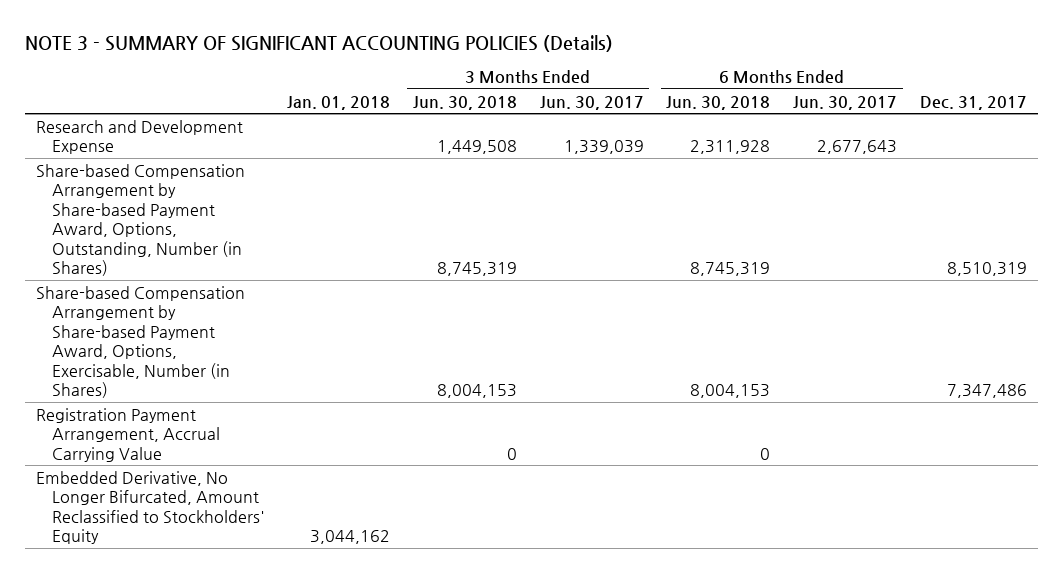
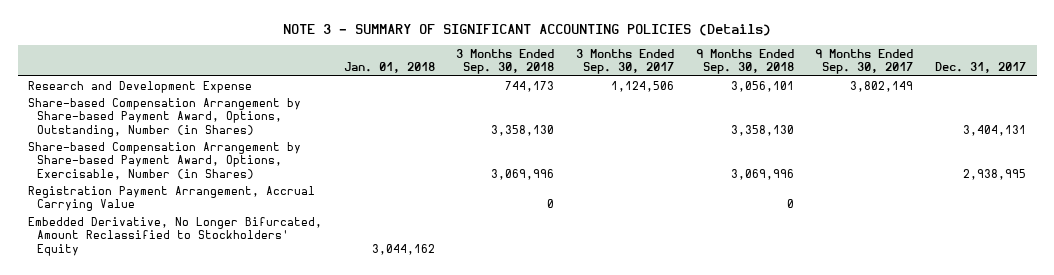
- | Jan. 01, 2018 | 3 Months Ended Jun. 30, 2018 | 3 Months Ended Jun. 30, 2017 | 6 Months Ended Jun. 30, 2018 | 6 Months Ended Jun. 30, 2017 | Dec. 31, 2017
+ | Jan. 01, 2018 | 3 Months Ended Sep. 30, 2018 | 3 Months Ended Sep. 30, 2017 | 9 Months Ended Sep. 30, 2018 | 9 Months Ended Sep. 30, 2017 | Dec. 31, 2017
- Share-based Compensation Arrangement by Share-based Payment Award, Options, Outstanding, Number (in Shares) | | 8,745,319 | | 8,745,319 | | 8,510,319
- Share-based Compensation Arrangement by Share-based Payment Award, Options, Exercisable, Number (in Shares) | | 8,004,153 | | 8,004,153 | | 7,347,486
+ Share-based Compensation Arrangement by Share-based Payment Award, Options, Outstanding, Number (in Shares) | | 3,358,130 | | 3,358,130 | | 3,404,131
+ Share-based Compensation Arrangement by Share-based Payment Award, Options, Exercisable, Number (in Shares) | | 3,069,996 | | 3,069,996 | | 2,938,995

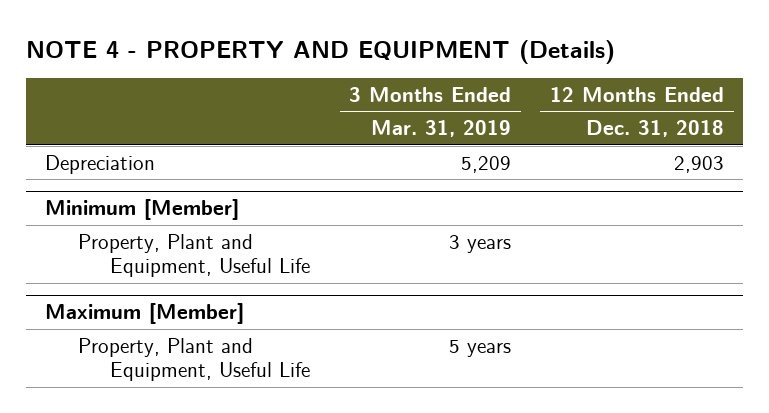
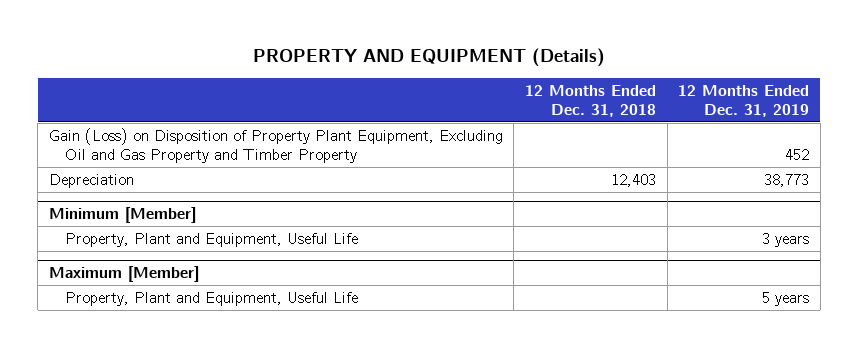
- NOTE 4 - PROPERTY AND EQUIPMENT (Details)
+ PROPERTY AND EQUIPMENT (Details)
- | 3 Months Ended Mar. 31, 2019 | 12 Months Ended Dec. 31, 2018
+ | 12 Months Ended Dec. 31, 2018 | 12 Months Ended Dec. 31, 2019
- Depreciation | 5,209 | 2,903
+ Gain (Loss) on Disposition of Property Plant Equipment, Excluding Oil and Gas Property and Timber Property | | 452
+ Depreciation | 12,403 | 38,773

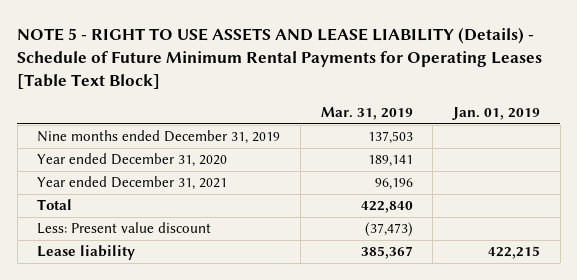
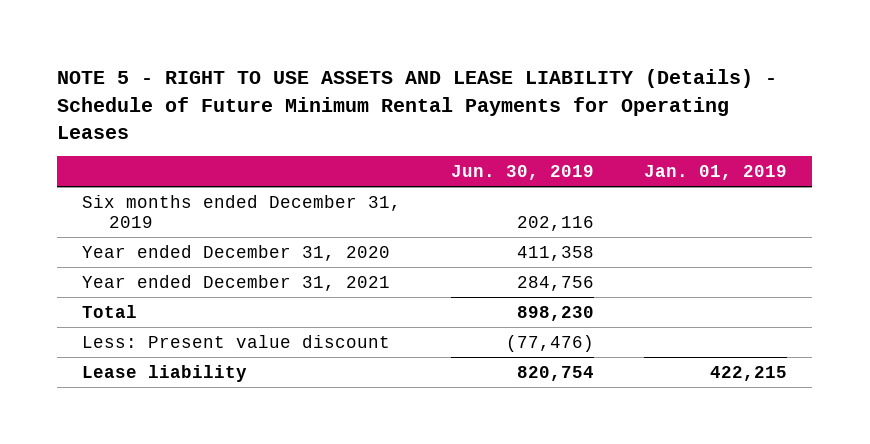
- NOTE 5 - RIGHT TO USE ASSETS AND LEASE LIABILITY (Details) - Schedule of Future Minimum Rental Payments for Operating Leases [Table Text Block]
+ NOTE 5 - RIGHT TO USE ASSETS AND LEASE LIABILITY (Details) - Schedule of Future Minimum Rental Payments for Operating Leases
- | Mar. 31, 2019 | Jan. 01, 2019
+ | Jun. 30, 2019 | Jan. 01, 2019
- Nine months ended December 31, 2019 | 137,503 |
+ Six months ended December 31, 2019 | 202,116 |

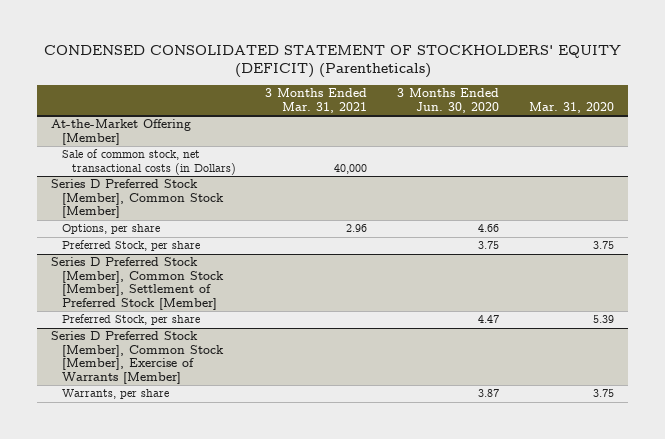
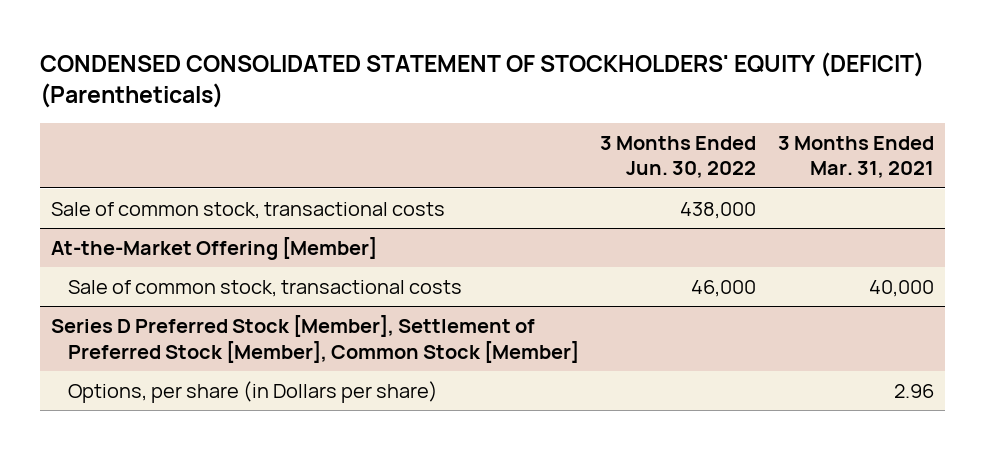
- | 3 Months Ended Mar. 31, 2021 | 3 Months Ended Jun. 30, 2020 | Mar. 31, 2020
+ | 3 Months Ended Jun. 30, 2022 | 3 Months Ended Mar. 31, 2021
+ Sale of common stock, transactional costs | 438,000 |
@ At-the-Market Offering [Member]
- Sale of common stock, net transactional costs (in Dollars) | 40,000 | |
- Series D Preferred Stock [Member], Common Stock [Member]
- Options, per share | 2.96 | 4.66 |
- Preferred Stock, per share | | 3.75 | 3.75
- Series D Preferred Stock [Member], Common Stock [Member], Settlement of Preferred Stock [Member]
- Preferred Stock, per share | | 4.47 | 5.39
- Series D Preferred Stock [Member], Common Stock [Member], Exercise of Warrants [Member]
- Warrants, per share | | 3.87 | 3.75
@ At-the-Market Offering [Member]
+ Sale of common stock, transactional costs | 46,000 | 40,000
+ Series D Preferred Stock [Member], Settlement of Preferred Stock [Member], Common Stock [Member]
+ Options, per share (in Dollars per share) | | 2.96

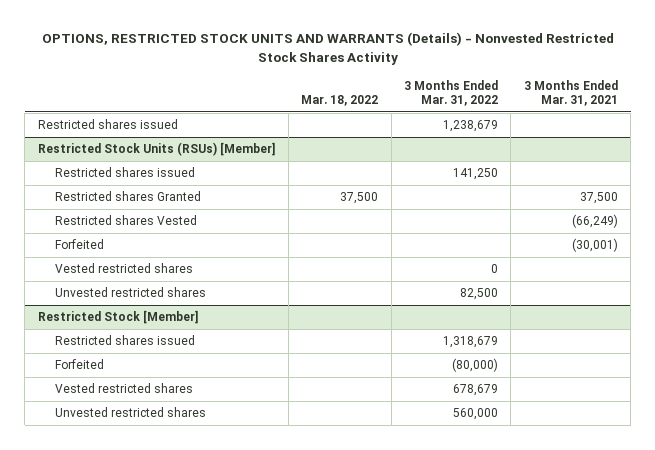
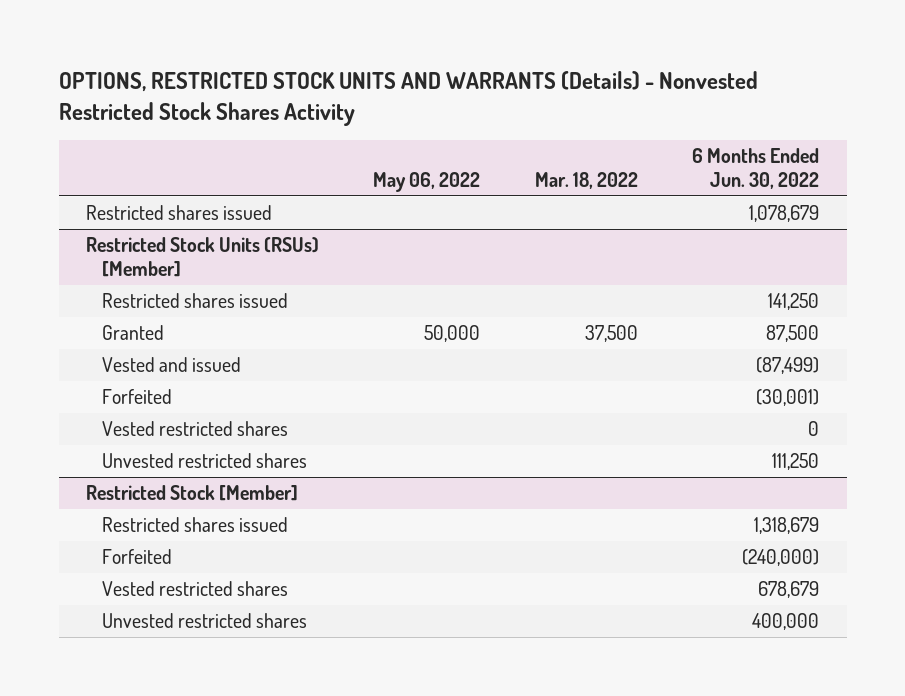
- | Mar. 18, 2022 | 3 Months Ended Mar. 31, 2022 | 3 Months Ended Mar. 31, 2021
+ | May 06, 2022 | Mar. 18, 2022 | 6 Months Ended Jun. 30, 2022
@ Restricted Stock Units (RSUs) [Member]
- Restricted shares Granted | 37,500 | | 37,500
- Restricted shares Vested | | | (66,249)
+ Granted | 50,000 | 37,500 | 87,500
+ Vested and issued | | | (87,499)

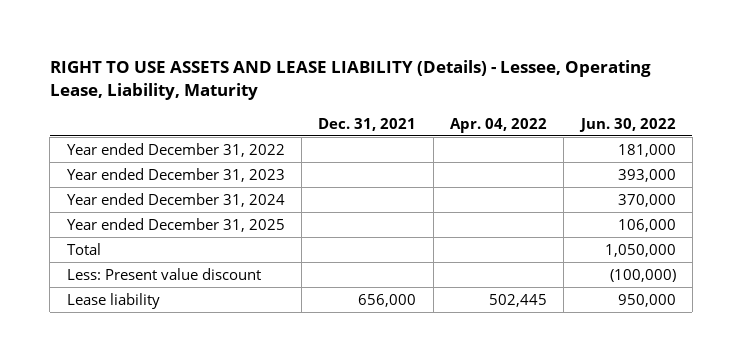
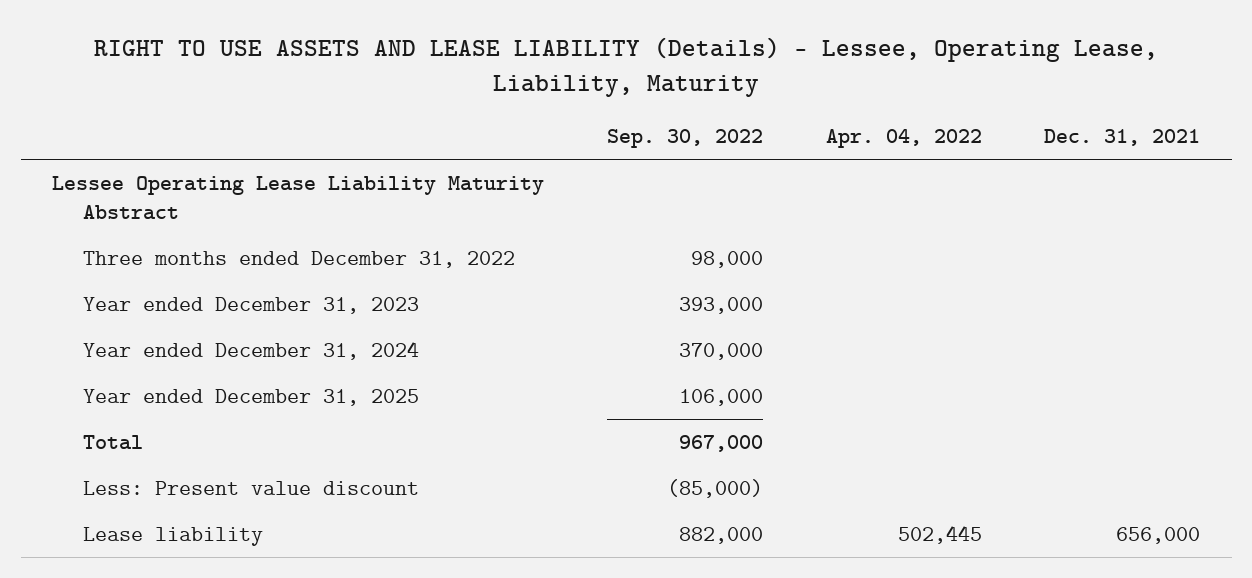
- | Dec. 31, 2021 | Apr. 04, 2022 | Jun. 30, 2022
+ | Sep. 30, 2022 | Apr. 04, 2022 | Dec. 31, 2021
- Year ended December 31, 2022 | | | 181,000
+ Lessee Operating Lease Liability Maturity Abstract
+ Three months ended December 31, 2022 | 98,000 | |

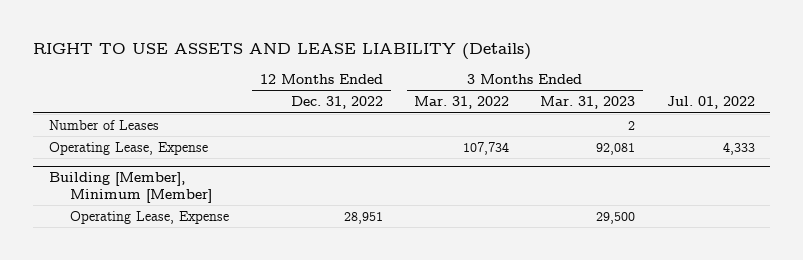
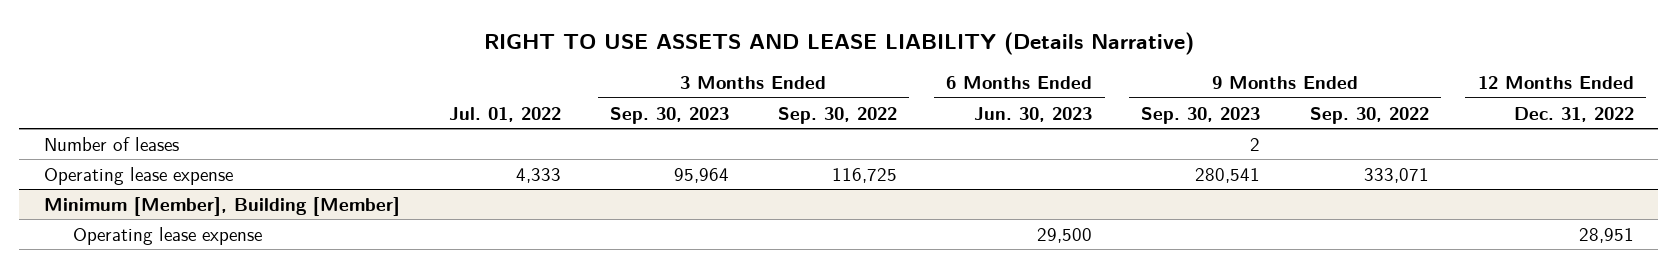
- RIGHT TO USE ASSETS AND LEASE LIABILITY (Details)
+ RIGHT TO USE ASSETS AND LEASE LIABILITY (Details Narrative)
- | 12 Months Ended Dec. 31, 2022 | 3 Months Ended Mar. 31, 2022 | 3 Months Ended Mar. 31, 2023 | Jul. 01, 2022
+ | Jul. 01, 2022 | 3 Months Ended Sep. 30, 2023 | 3 Months Ended Sep. 30, 2022 | 6 Months Ended Jun. 30, 2023 | 9 Months Ended Sep. 30, 2023 | 9 Months Ended Sep. 30, 2022 | 12 Months Ended Dec. 31, 2022
- Number of Leases | | | 2 |
- Operating Lease, Expense | | 107,734 | 92,081 | 4,333
- Building [Member], Minimum [Member]
- Operating Lease, Expense | 28,951 | | 29,500 |
+ Number of leases | | | | | 2 | |
+ Operating lease expense | 4,333 | 95,964 | 116,725 | | 280,541 | 333,071 |
+ Minimum [Member], Building [Member]
+ Operating lease expense | | | | 29,500 | | | 28,951

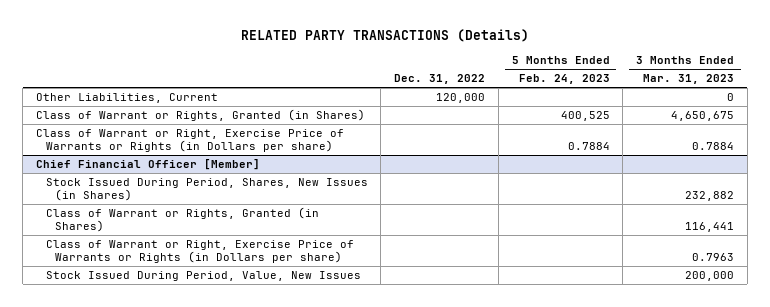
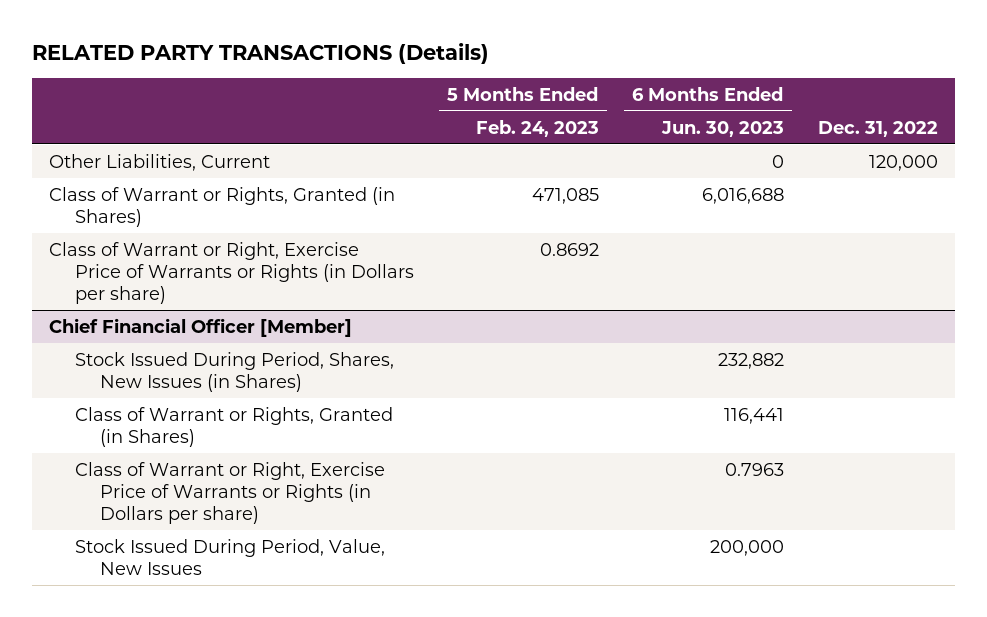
- | Dec. 31, 2022 | 5 Months Ended Feb. 24, 2023 | 3 Months Ended Mar. 31, 2023
+ | 5 Months Ended Feb. 24, 2023 | 6 Months Ended Jun. 30, 2023 | Dec. 31, 2022
- Class of Warrant or Rights, Granted (in Shares) | | 400,525 | 4,650,675
- Class of Warrant or Right, Exercise Price of Warrants or Rights (in Dollars per share) | | 0.7884 | 0.7884
+ Class of Warrant or Rights, Granted (in Shares) | 471,085 | 6,016,688 |
+ Class of Warrant or Right, Exercise Price of Warrants or Rights (in Dollars per share) | 0.8692 | |

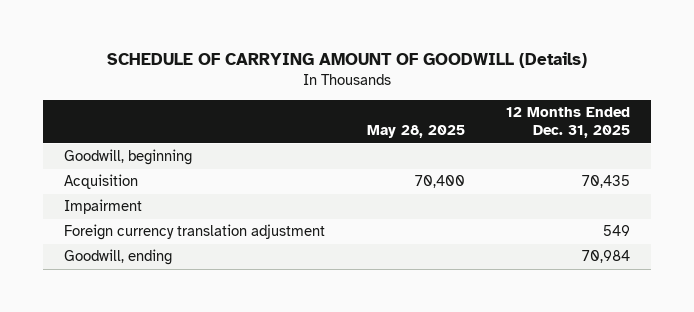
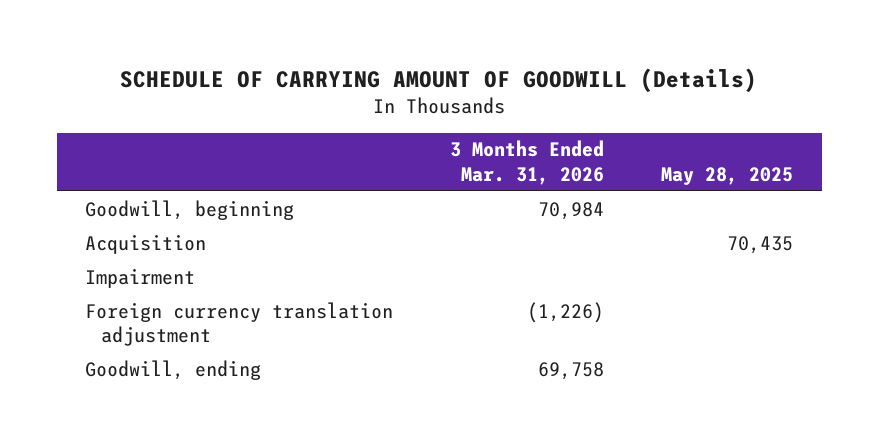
- | May 28, 2025 | 12 Months Ended Dec. 31, 2025
+ | 3 Months Ended Mar. 31, 2026 | May 28, 2025
- Acquisition | 70,400 | 70,435
+ Acquisition | | 70,435

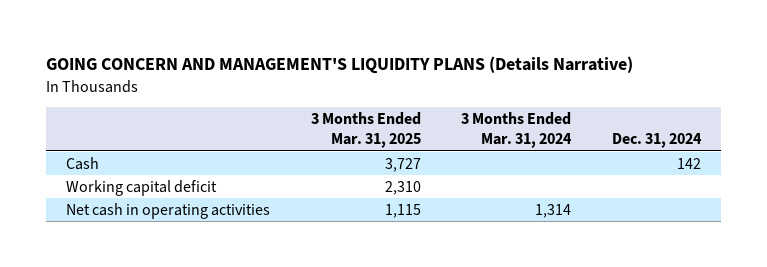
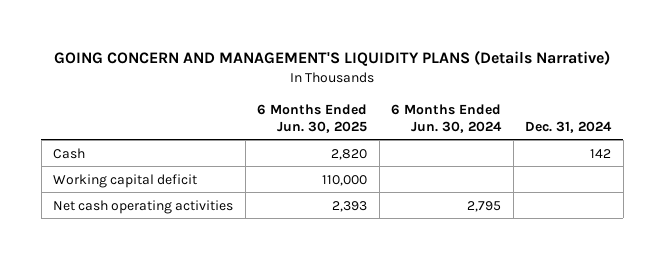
- | 3 Months Ended Mar. 31, 2025 | 3 Months Ended Mar. 31, 2024 | Dec. 31, 2024
+ | 6 Months Ended Jun. 30, 2025 | 6 Months Ended Jun. 30, 2024 | Dec. 31, 2024
- Net cash in operating activities | 1,115 | 1,314 |
+ Net cash operating activities | 2,393 | 2,795 |

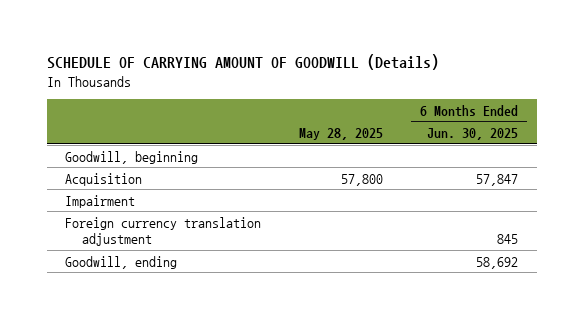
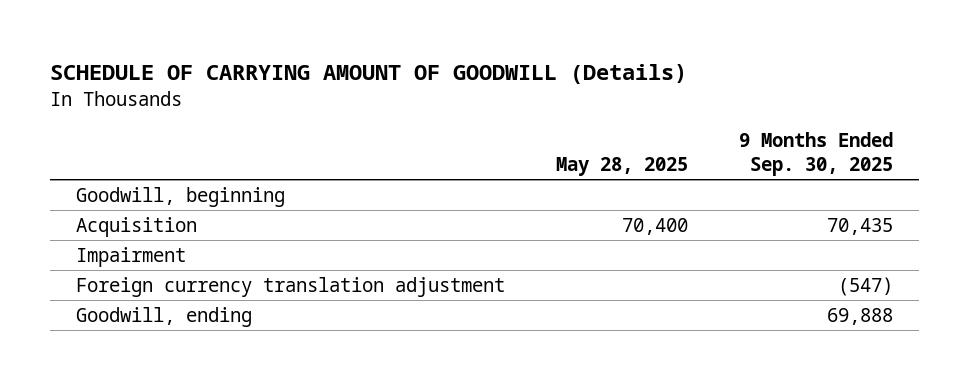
- | May 28, 2025 | 6 Months Ended Jun. 30, 2025
+ | May 28, 2025 | 9 Months Ended Sep. 30, 2025
- Acquisition | 57,800 | 57,847
+ Acquisition | 70,400 | 70,435

